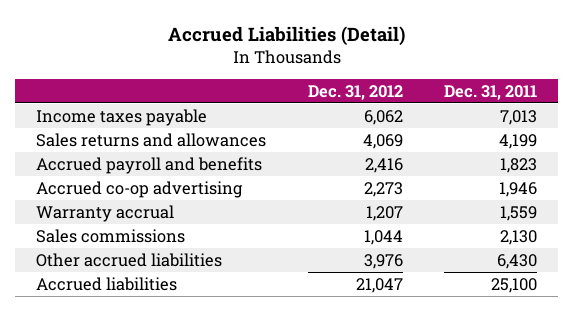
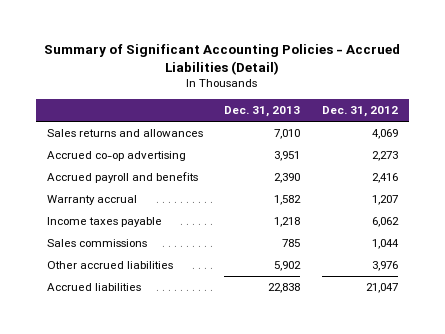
- Accrued Liabilities (Detail)
+ Summary of Significant Accounting Policies - Accrued Liabilities (Detail)
- | Dec. 31, 2012 | Dec. 31, 2011
+ | Dec. 31, 2013 | Dec. 31, 2012
moved down: Accrued payroll and benefits | 2,390 | 2,416
moved down: Income taxes payable | 1,218 | 6,062

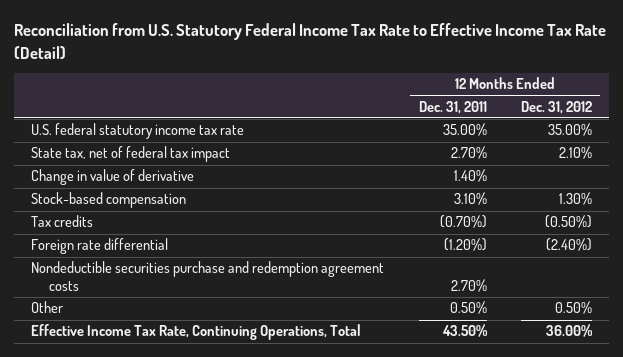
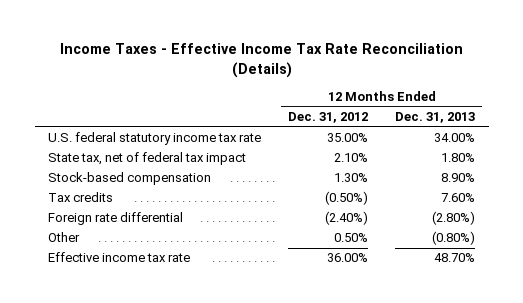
- Reconciliation from U.S. Statutory Federal Income Tax Rate to Effective Income Tax Rate (Detail)
+ Income Taxes - Effective Income Tax Rate Reconciliation (Details)
- | 12 Months Ended Dec. 31, 2011 | 12 Months Ended Dec. 31, 2012
+ | 12 Months Ended Dec. 31, 2012 | 12 Months Ended Dec. 31, 2013
- Change in value of derivative | 1.40% |
- Nondeductible securities purchase and redemption agreement costs | 2.70% |
- Effective Income Tax Rate, Continuing Operations, Total | 43.50% | 36.00%
+ Effective income tax rate | 36.00% | 48.70%

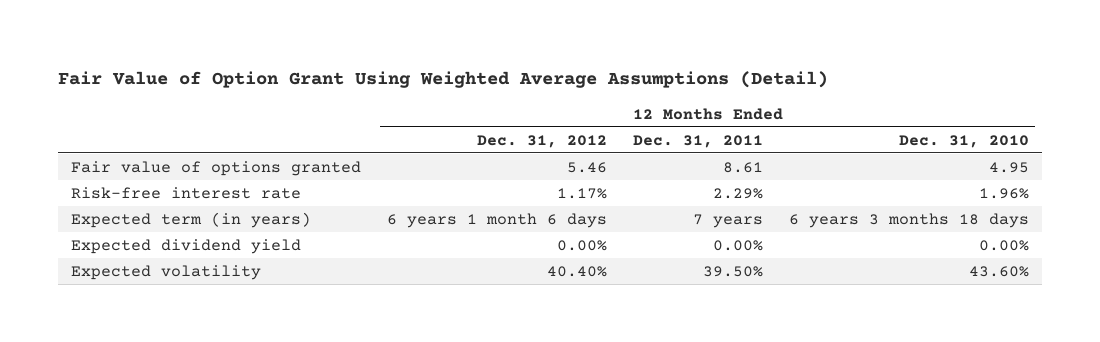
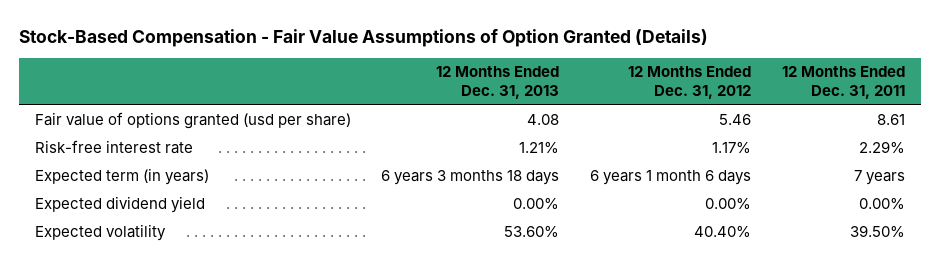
- Fair Value of Option Grant Using Weighted Average Assumptions (Detail)
+ Stock-Based Compensation - Fair Value Assumptions of Option Granted (Details)
- | 12 Months Ended Dec. 31, 2012 | 12 Months Ended Dec. 31, 2011 | 12 Months Ended Dec. 31, 2010
+ | 12 Months Ended Dec. 31, 2013 | 12 Months Ended Dec. 31, 2012 | 12 Months Ended Dec. 31, 2011
- Fair value of options granted | 5.46 | 8.61 | 4.95
+ Fair value of options granted (usd per share) | 4.08 | 5.46 | 8.61

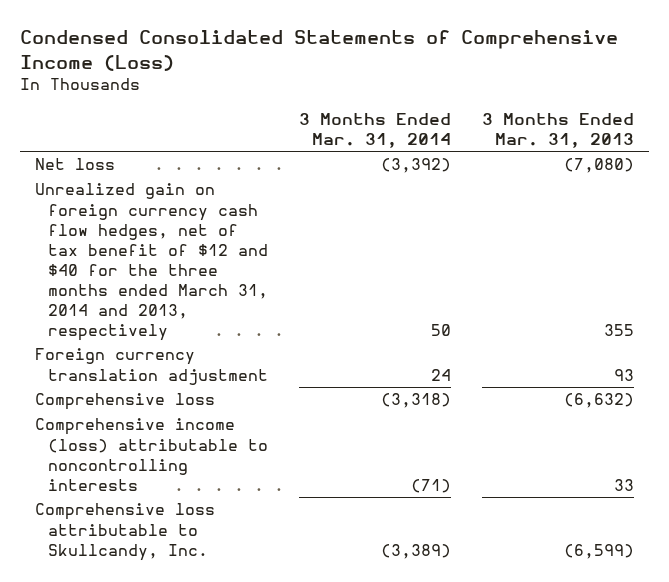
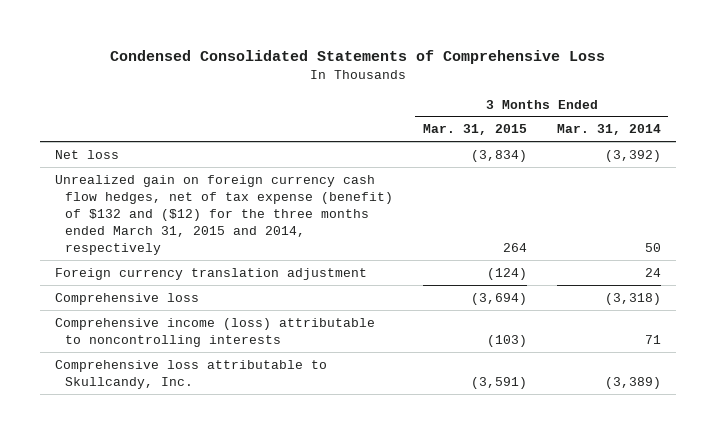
- Condensed Consolidated Statements of Comprehensive Income (Loss)
+ Condensed Consolidated Statements of Comprehensive Loss
- | 3 Months Ended Mar. 31, 2014 | 3 Months Ended Mar. 31, 2013
+ | 3 Months Ended Mar. 31, 2015 | 3 Months Ended Mar. 31, 2014
- Unrealized gain on foreign currency cash flow hedges, net of tax benefit of $12 and $40 for the three months ended March 31, 2014 and 2013, respectively | 50 | 355
+ Unrealized gain on foreign currency cash flow hedges, net of tax expense (benefit) of $132 and ($12) for the three months ended March 31, 2015 and 2014, respectively | 264 | 50
- Comprehensive income (loss) attributable to noncontrolling interests | (71) | 33
+ Comprehensive income (loss) attributable to noncontrolling interests | (103) | 71

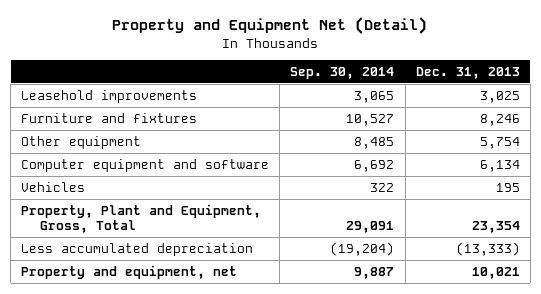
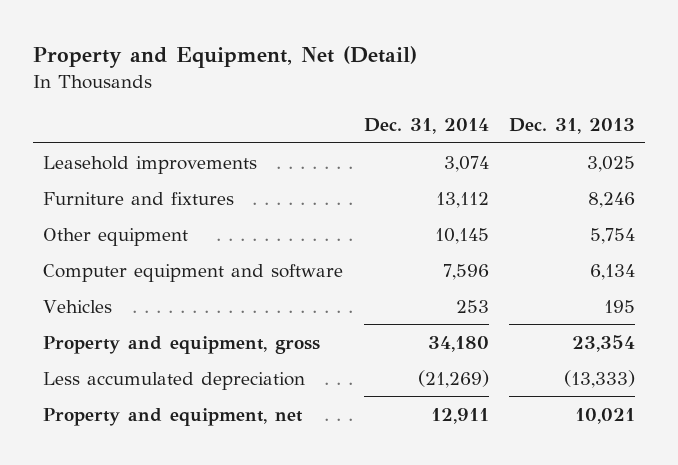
- Property and Equipment Net (Detail)
+ Property and Equipment, Net (Detail)
- | Sep. 30, 2014 | Dec. 31, 2013
+ | Dec. 31, 2014 | Dec. 31, 2013
- Property, Plant and Equipment, Gross, Total | 29,091 | 23,354
+ Property and equipment, gross | 34,180 | 23,354

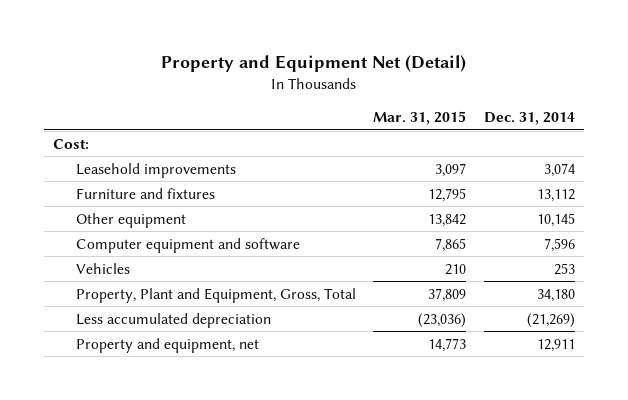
- Property and Equipment, Net (Detail)
+ Property and Equipment Net (Detail)
- | Dec. 31, 2014 | Dec. 31, 2013
+ | Mar. 31, 2015 | Dec. 31, 2014
+ Cost:
- Property and equipment, gross | 34,180 | 23,354
+ Property, Plant and Equipment, Gross, Total | 37,809 | 34,180

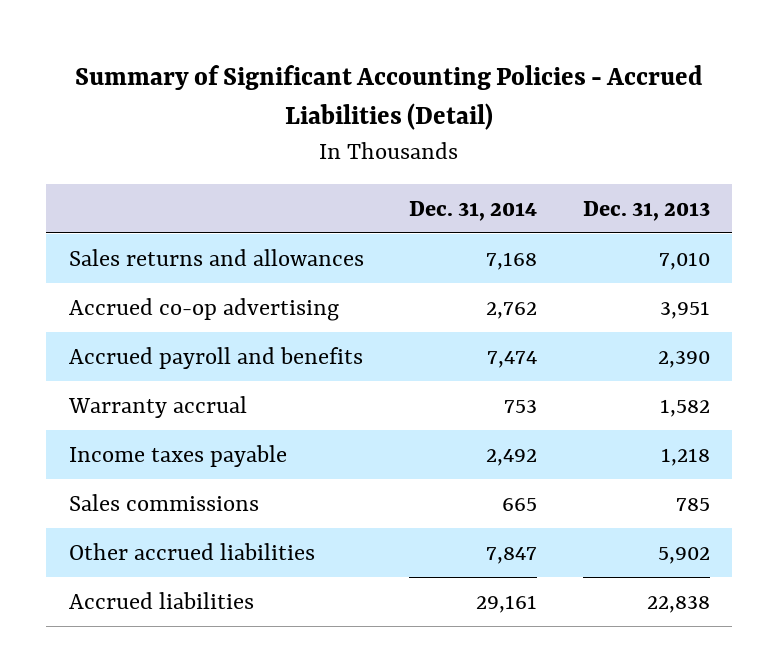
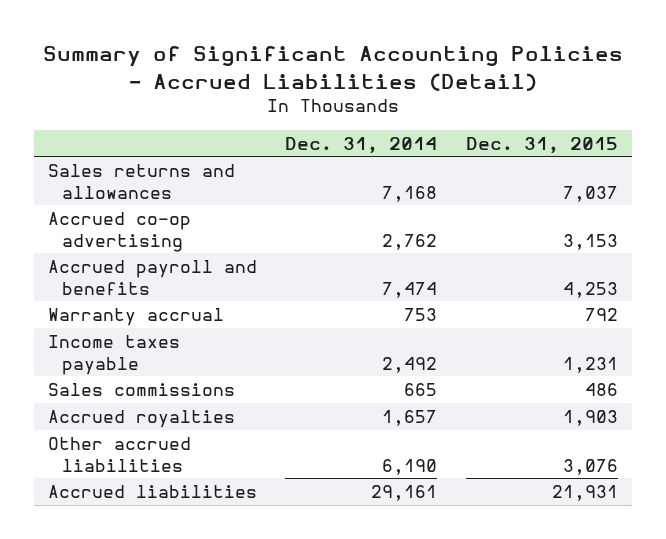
- | Dec. 31, 2014 | Dec. 31, 2013
+ | Dec. 31, 2014 | Dec. 31, 2015
- Other accrued liabilities | 7,847 | 5,902
+ Accrued royalties | 1,657 | 1,903
+ Other accrued liabilities | 6,190 | 3,076

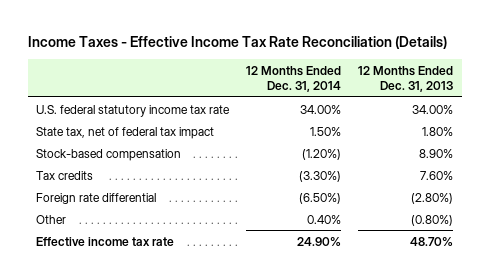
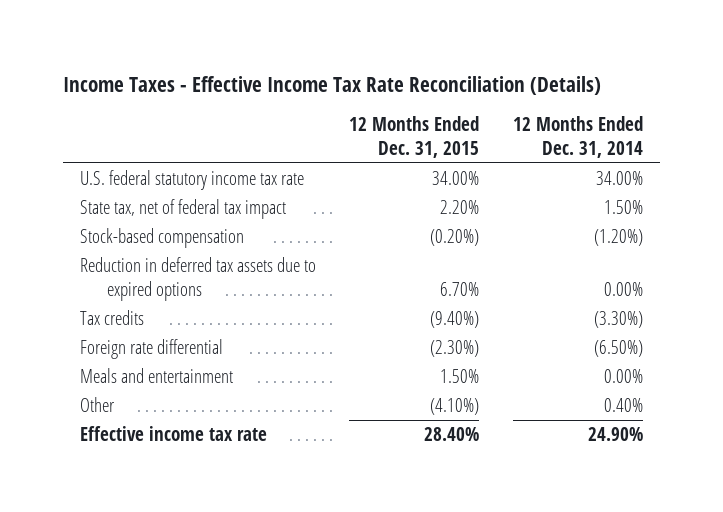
- | 12 Months Ended Dec. 31, 2014 | 12 Months Ended Dec. 31, 2013
+ | 12 Months Ended Dec. 31, 2015 | 12 Months Ended Dec. 31, 2014
+ Reduction in deferred tax assets due to expired options | 6.70% | 0.00%
+ Meals and entertainment | 1.50% | 0.00%

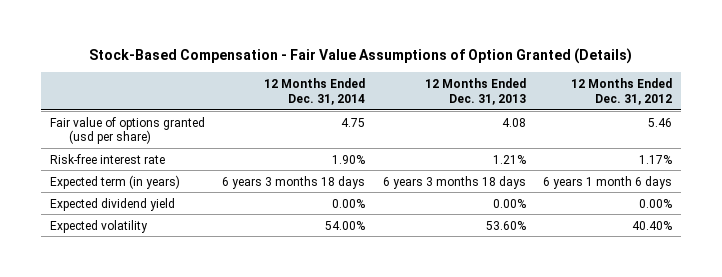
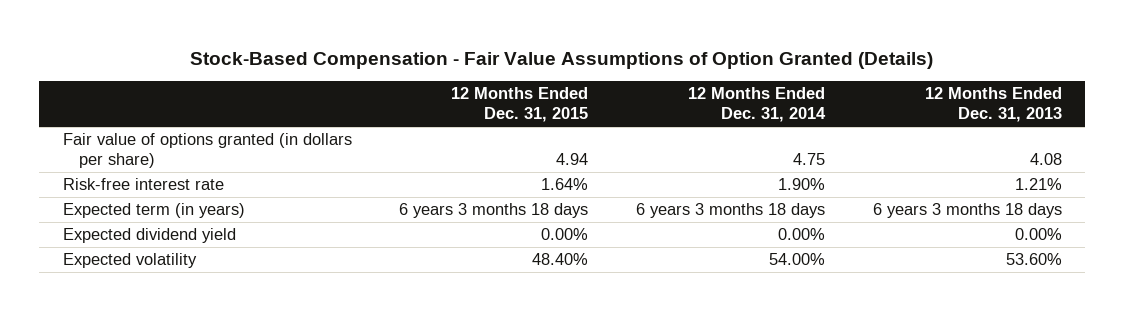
- | 12 Months Ended Dec. 31, 2014 | 12 Months Ended Dec. 31, 2013 | 12 Months Ended Dec. 31, 2012
+ | 12 Months Ended Dec. 31, 2015 | 12 Months Ended Dec. 31, 2014 | 12 Months Ended Dec. 31, 2013
- Fair value of options granted (usd per share) | 4.75 | 4.08 | 5.46
+ Fair value of options granted (in dollars per share) | 4.94 | 4.75 | 4.08

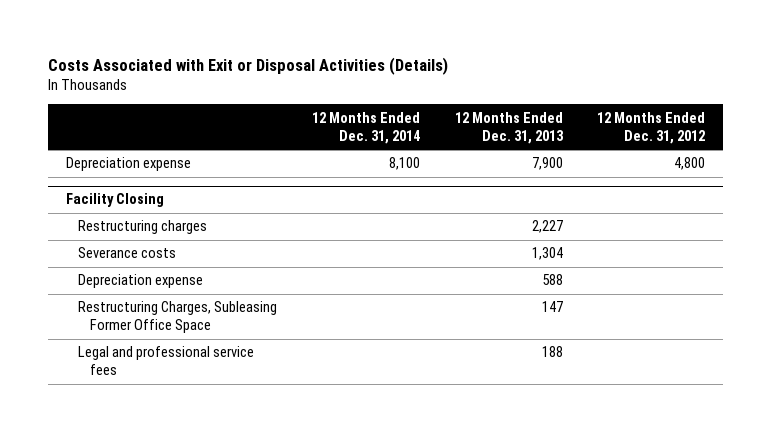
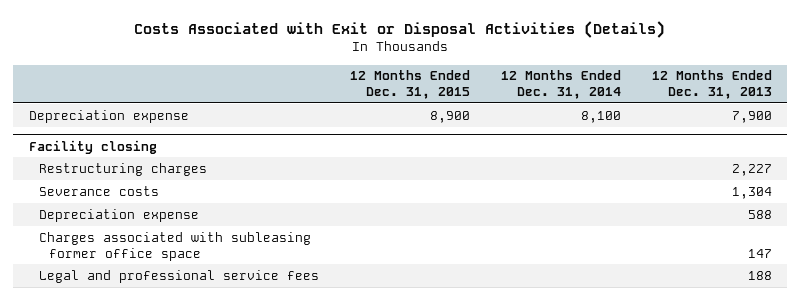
- | 12 Months Ended Dec. 31, 2014 | 12 Months Ended Dec. 31, 2013 | 12 Months Ended Dec. 31, 2012
+ | 12 Months Ended Dec. 31, 2015 | 12 Months Ended Dec. 31, 2014 | 12 Months Ended Dec. 31, 2013
- Facility Closing
+ Facility closing
- Restructuring Charges, Subleasing Former Office Space | | 147 |
+ Charges associated with subleasing former office space | | | 147

